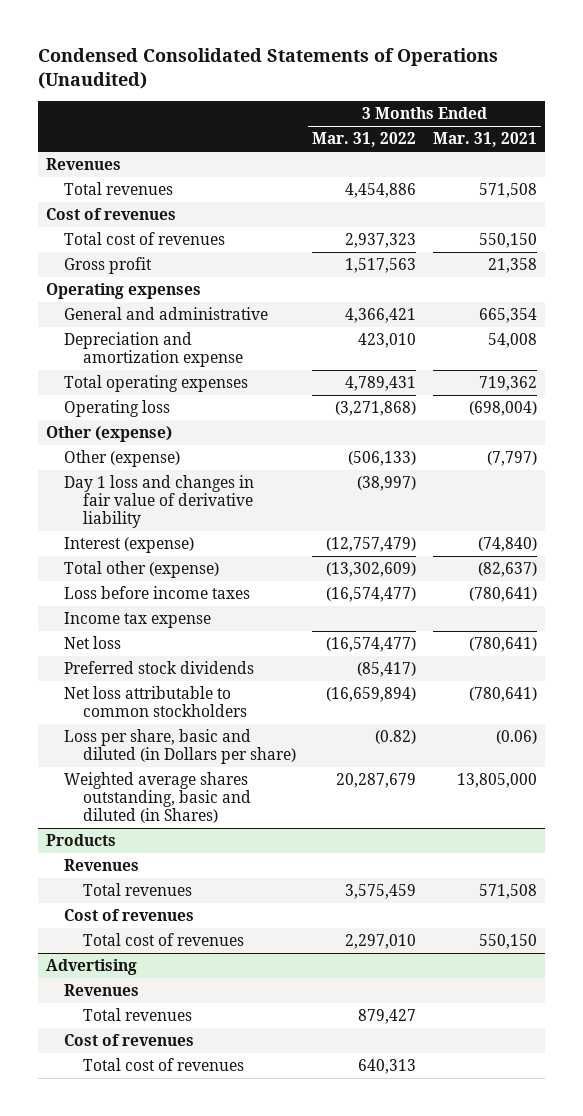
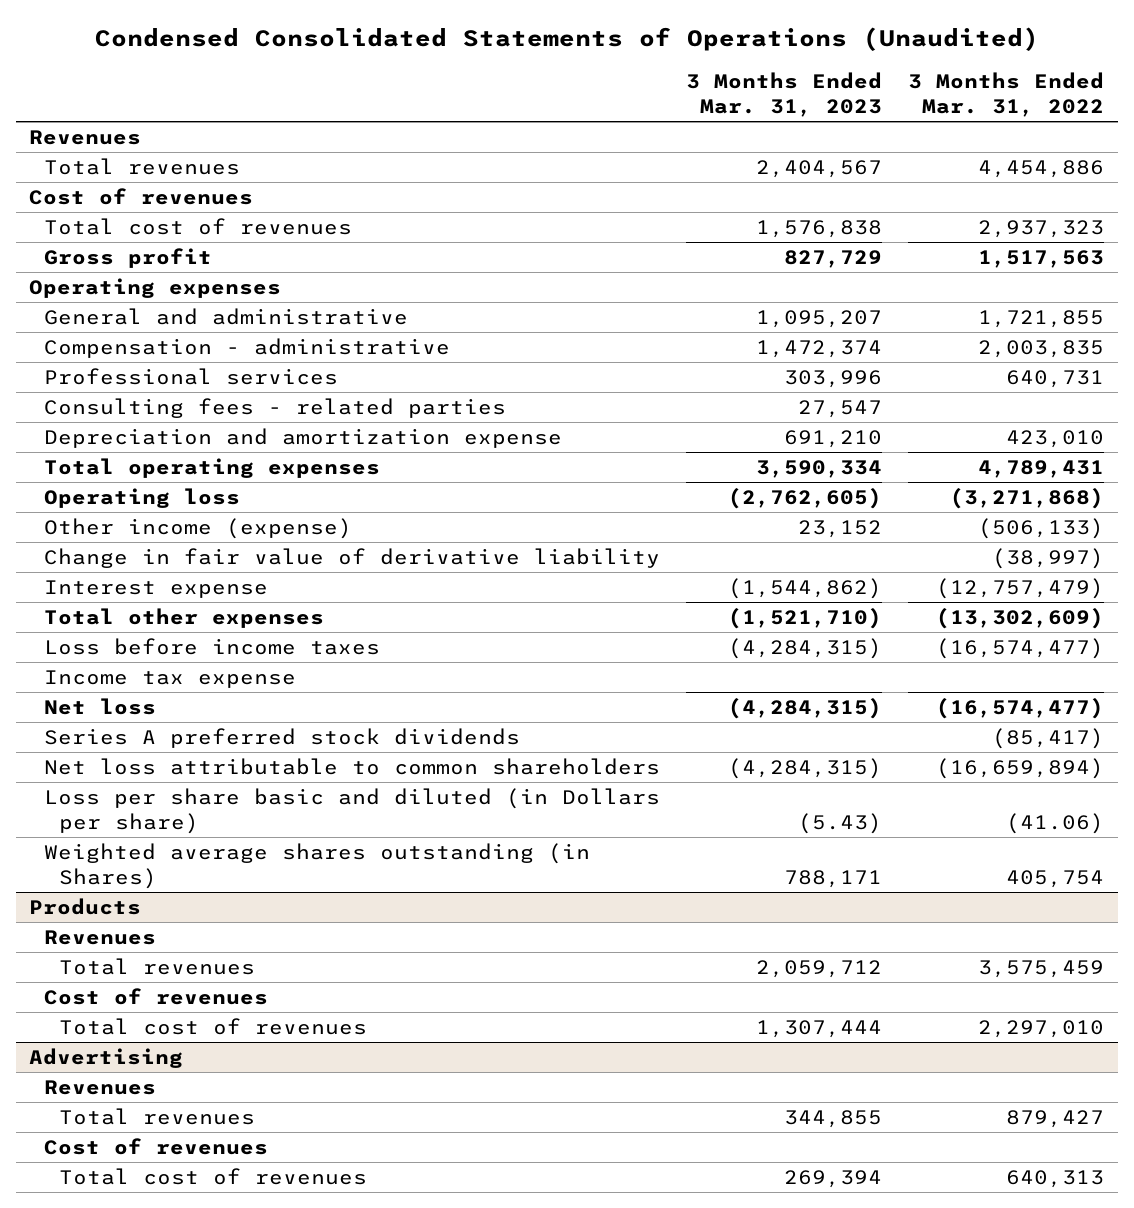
- | 3 Months Ended Mar. 31, 2022 | 3 Months Ended Mar. 31, 2021
+ | 3 Months Ended Mar. 31, 2023 | 3 Months Ended Mar. 31, 2022
- General and administrative | 4,366,421 | 665,354
+ General and administrative | 1,095,207 | 1,721,855
+ Compensation - administrative | 1,472,374 | 2,003,835
+ Professional services | 303,996 | 640,731
+ Consulting fees - related parties | 27,547 |
- Other (expense)
- Other (expense) | (506,133) | (7,797)
- Day 1 loss and changes in fair value of derivative liability | (38,997) |
- Interest (expense) | (12,757,479) | (74,840)
- Total other (expense) | (13,302,609) | (82,637)
+ Other income (expense) | 23,152 | (506,133)
+ Change in fair value of derivative liability | | (38,997)
+ Interest expense | (1,544,862) | (12,757,479)
+ Total other expenses | (1,521,710) | (13,302,609)
- Preferred stock dividends | (85,417) |
- Net loss attributable to common stockholders | (16,659,894) | (780,641)
- Loss per share, basic and diluted (in Dollars per share) | (0.82) | (0.06)
- Weighted average shares outstanding, basic and diluted (in Shares) | 20,287,679 | 13,805,000
+ Series A preferred stock dividends | | (85,417)
+ Net loss attributable to common shareholders | (4,284,315) | (16,659,894)
+ Loss per share basic and diluted (in Dollars per share) | (5.43) | (41.06)
+ Weighted average shares outstanding (in Shares) | 788,171 | 405,754

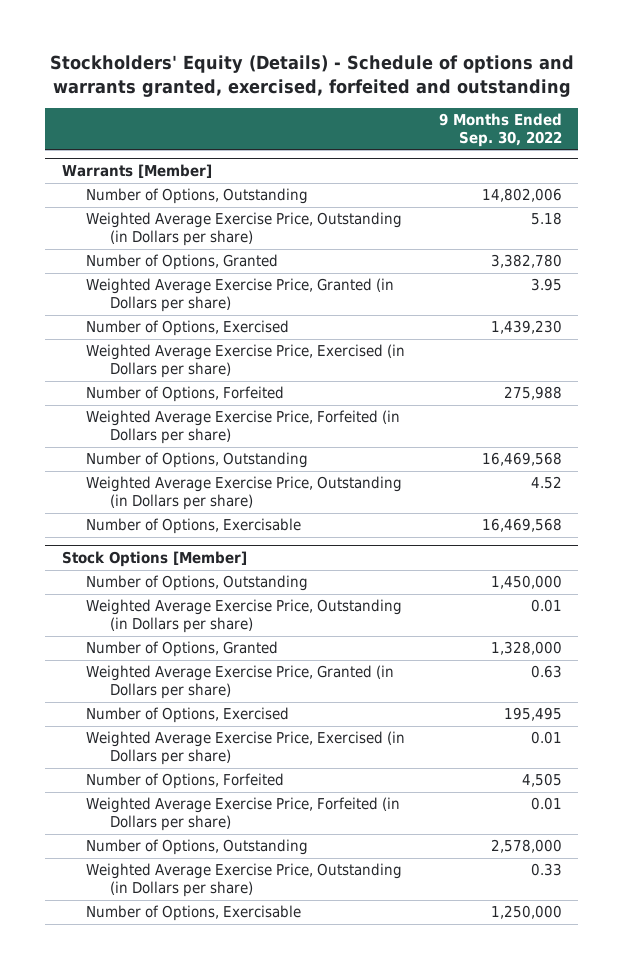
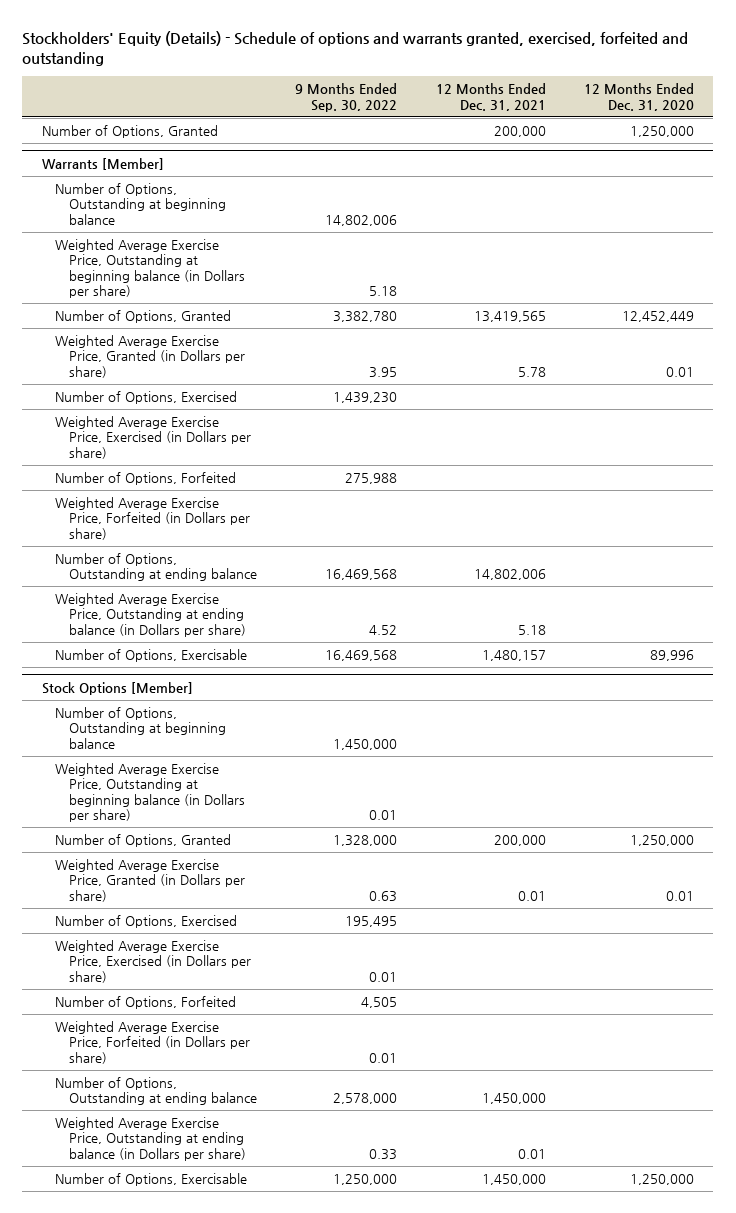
- | 9 Months Ended Sep. 30, 2022
+ | 9 Months Ended Sep. 30, 2022 | 12 Months Ended Dec. 31, 2021 | 12 Months Ended Dec. 31, 2020
+ Number of Options, Granted | | 200,000 | 1,250,000
@ Warrants [Member]
- Number of Options, Outstanding | 14,802,006
- Weighted Average Exercise Price, Outstanding (in Dollars per share) | 5.18
+ Number of Options, Outstanding at beginning balance | 14,802,006 | |
+ Weighted Average Exercise Price, Outstanding at beginning balance (in Dollars per share) | 5.18 | |
- Number of Options, Outstanding | 16,469,568
- Weighted Average Exercise Price, Outstanding (in Dollars per share) | 4.52
+ Number of Options, Outstanding at ending balance | 16,469,568 | 14,802,006 |
+ Weighted Average Exercise Price, Outstanding at ending balance (in Dollars per share) | 4.52 | 5.18 |
@ Stock Options [Member]
- Number of Options, Outstanding | 1,450,000
- Weighted Average Exercise Price, Outstanding (in Dollars per share) | 0.01
+ Number of Options, Outstanding at beginning balance | 1,450,000 | |
+ Weighted Average Exercise Price, Outstanding at beginning balance (in Dollars per share) | 0.01 | |
- Number of Options, Outstanding | 2,578,000
- Weighted Average Exercise Price, Outstanding (in Dollars per share) | 0.33
+ Number of Options, Outstanding at ending balance | 2,578,000 | 1,450,000 |
+ Weighted Average Exercise Price, Outstanding at ending balance (in Dollars per share) | 0.33 | 0.01 |

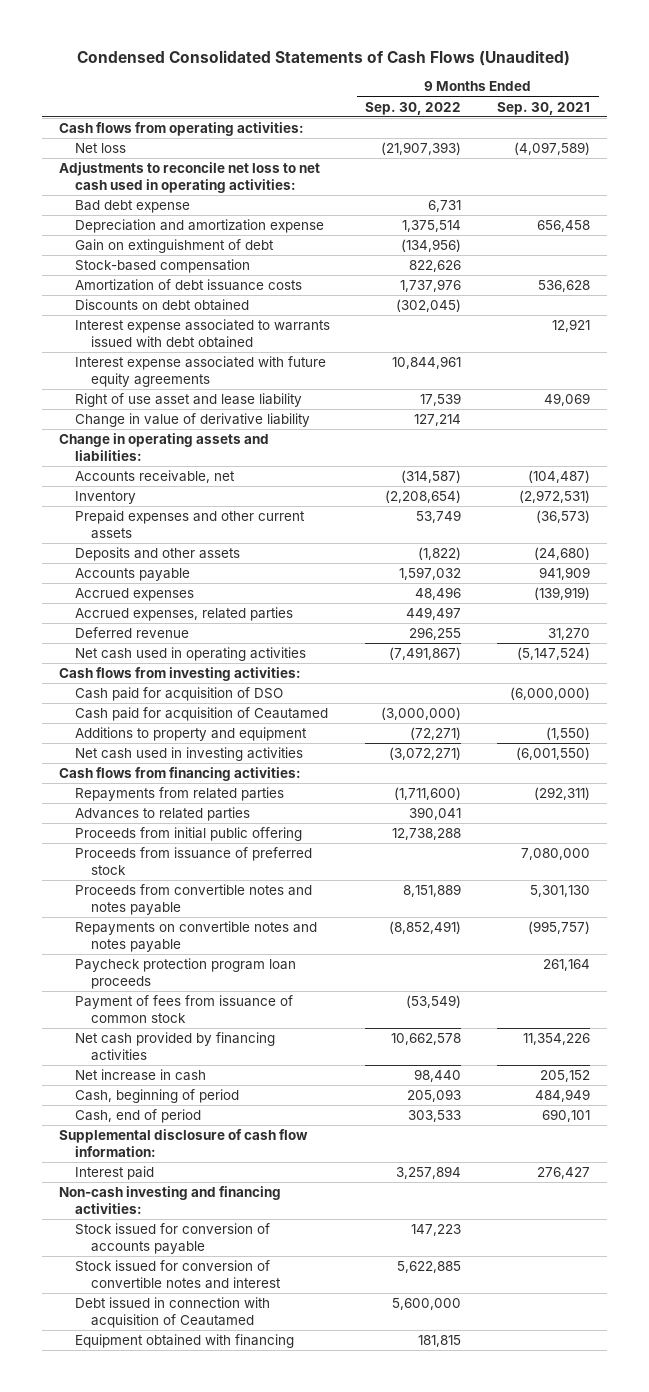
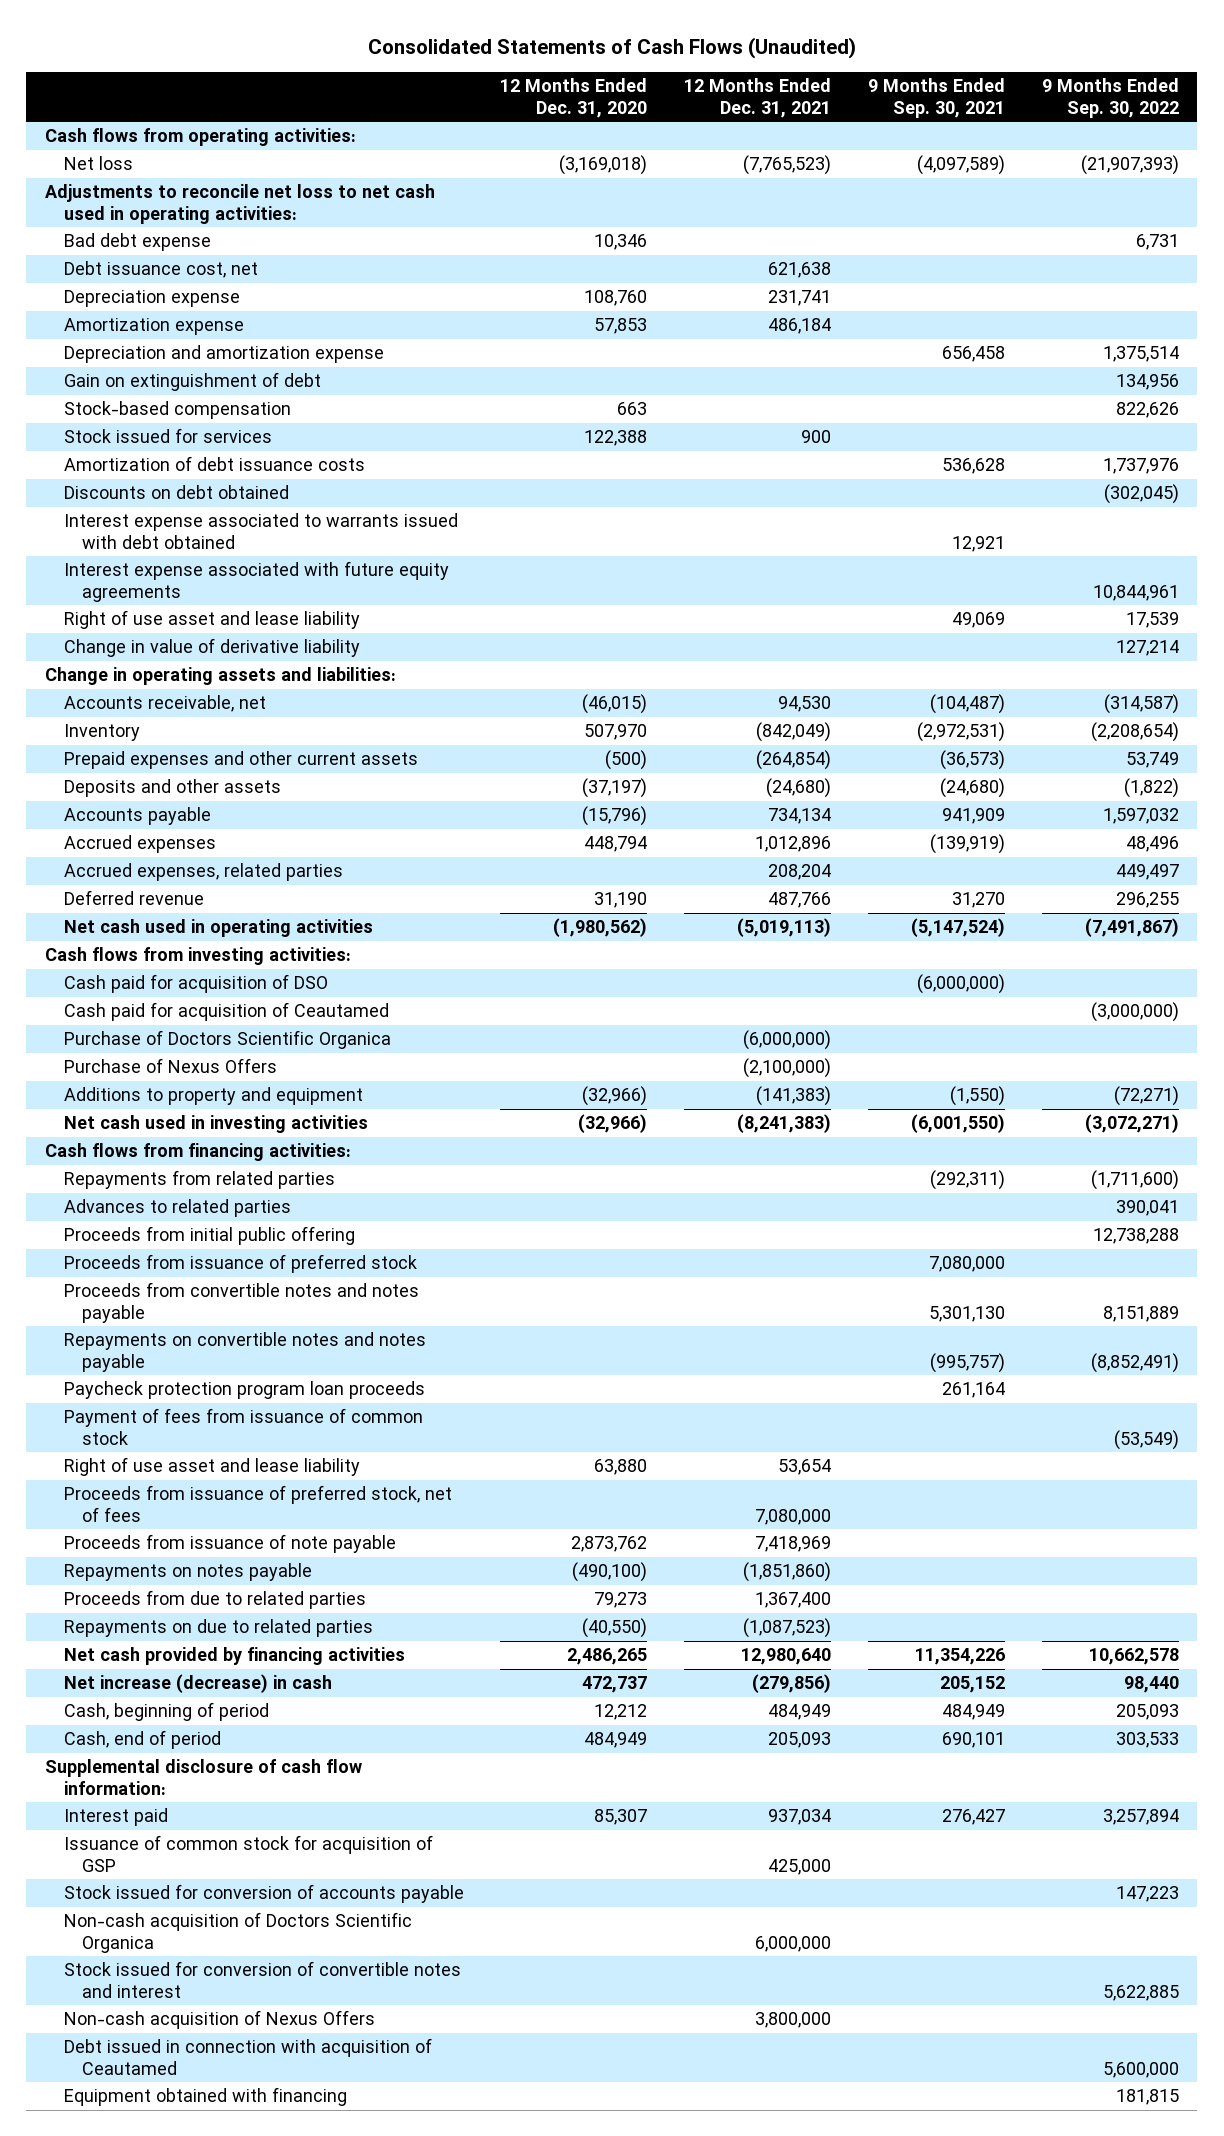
- Condensed Consolidated Statements of Cash Flows (Unaudited)
+ Consolidated Statements of Cash Flows (Unaudited)
- | 9 Months Ended Sep. 30, 2022 | 9 Months Ended Sep. 30, 2021
+ | 12 Months Ended Dec. 31, 2020 | 12 Months Ended Dec. 31, 2021 | 9 Months Ended Sep. 30, 2021 | 9 Months Ended Sep. 30, 2022
+ Debt issuance cost, net | | 621,638 | |
+ Depreciation expense | 108,760 | 231,741 | |
+ Amortization expense | 57,853 | 486,184 | |
- Gain on extinguishment of debt | (134,956) |
+ Gain on extinguishment of debt | | | | 134,956
+ Stock issued for services | 122,388 | 900 | |
+ Purchase of Doctors Scientific Organica | | (6,000,000) | |
+ Purchase of Nexus Offers | | (2,100,000) | |
+ Right of use asset and lease liability | 63,880 | 53,654 | |
+ Proceeds from issuance of preferred stock, net of fees | | 7,080,000 | |
+ Proceeds from issuance of note payable | 2,873,762 | 7,418,969 | |
+ Repayments on notes payable | (490,100) | (1,851,860) | |
+ Proceeds from due to related parties | 79,273 | 1,367,400 | |
+ Repayments on due to related parties | (40,550) | (1,087,523) | |
- Net increase in cash | 98,440 | 205,152
+ Net increase (decrease) in cash | 472,737 | (279,856) | 205,152 | 98,440
- Non-cash investing and financing activities:
+ Issuance of common stock for acquisition of GSP | | 425,000 | |
+ Non-cash acquisition of Doctors Scientific Organica | | 6,000,000 | |
+ Non-cash acquisition of Nexus Offers | | 3,800,000 | |

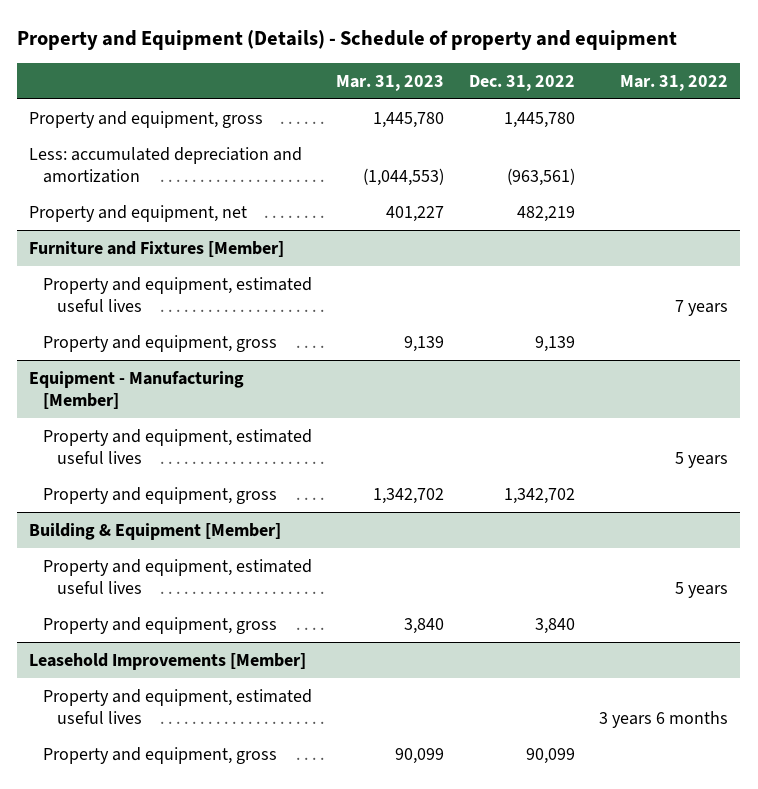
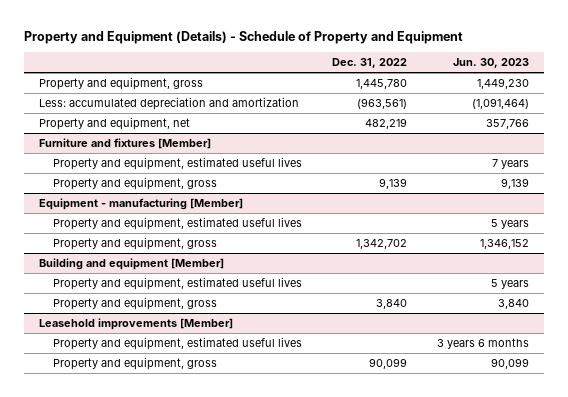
- Property and Equipment (Details) - Schedule of property and equipment
+ Property and Equipment (Details) - Schedule of Property and Equipment
- | Mar. 31, 2023 | Dec. 31, 2022 | Mar. 31, 2022
+ | Dec. 31, 2022 | Jun. 30, 2023
- Furniture and Fixtures [Member]
+ Furniture and fixtures [Member]
- Equipment - Manufacturing [Member]
+ Equipment - manufacturing [Member]
- Building & Equipment [Member]
+ Building and equipment [Member]
- Leasehold Improvements [Member]
+ Leasehold improvements [Member]

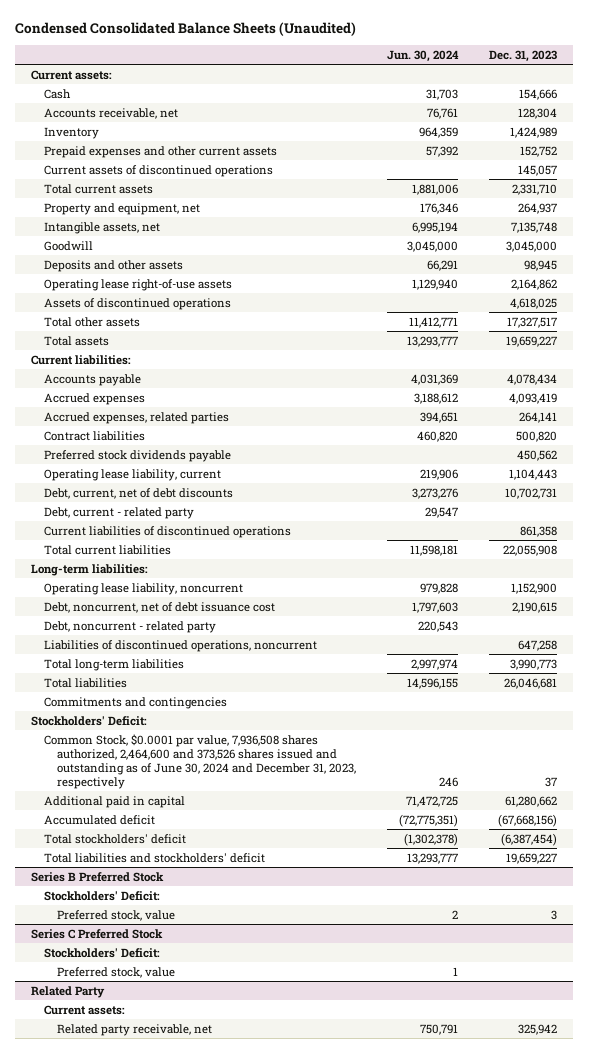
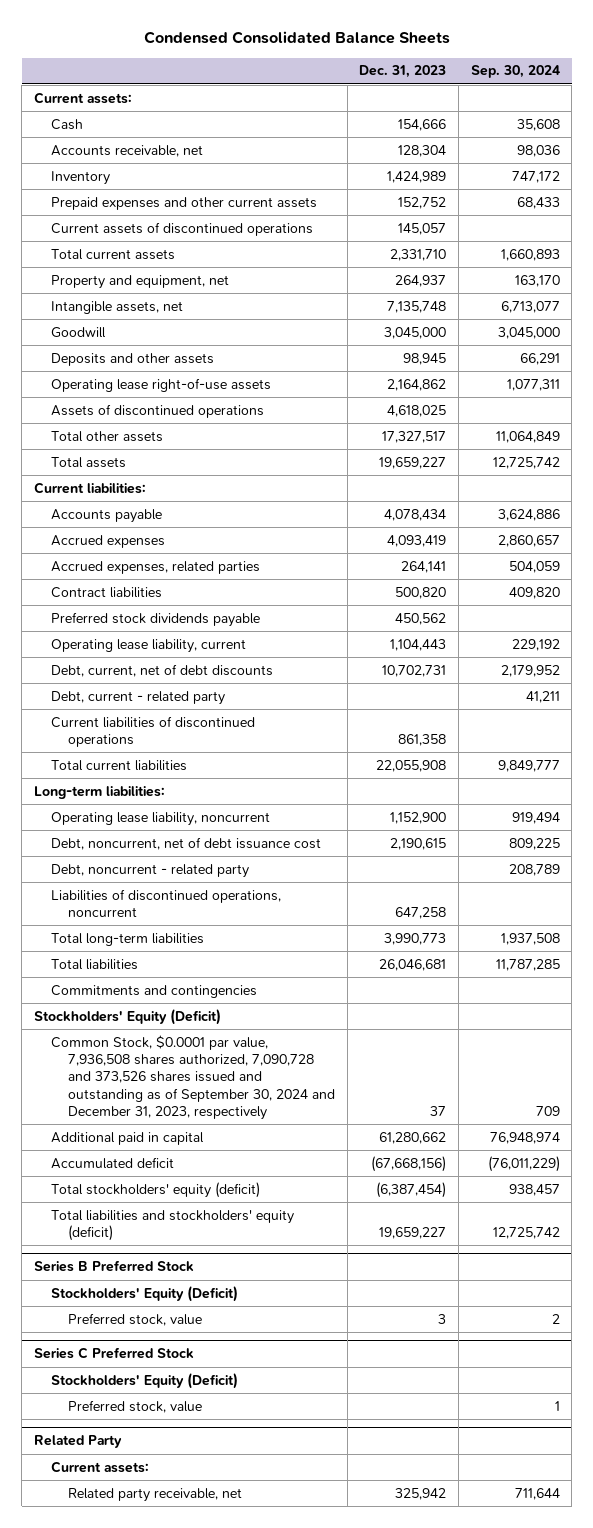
- Condensed Consolidated Balance Sheets (Unaudited)
+ Condensed Consolidated Balance Sheets
- | Jun. 30, 2024 | Dec. 31, 2023
+ | Dec. 31, 2023 | Sep. 30, 2024
- Stockholders' Deficit:
- Common Stock, $0.0001 par value, 7,936,508 shares authorized, 2,464,600 and 373,526 shares issued and outstanding as of June 30, 2024 and December 31, 2023, respectively | 246 | 37
+ Stockholders' Equity (Deficit)
+ Common Stock, $0.0001 par value, 7,936,508 shares authorized, 7,090,728 and 373,526 shares issued and outstanding as of September 30, 2024 and December 31, 2023, respectively | 37 | 709
- Total stockholders' deficit | (1,302,378) | (6,387,454)
- Total liabilities and stockholders' deficit | 13,293,777 | 19,659,227
+ Total stockholders' equity (deficit) | (6,387,454) | 938,457
+ Total liabilities and stockholders' equity (deficit) | 19,659,227 | 12,725,742
@ Series B Preferred Stock
- Stockholders' Deficit:
+ Stockholders' Equity (Deficit)
@ Series C Preferred Stock
- Stockholders' Deficit:
+ Stockholders' Equity (Deficit)

